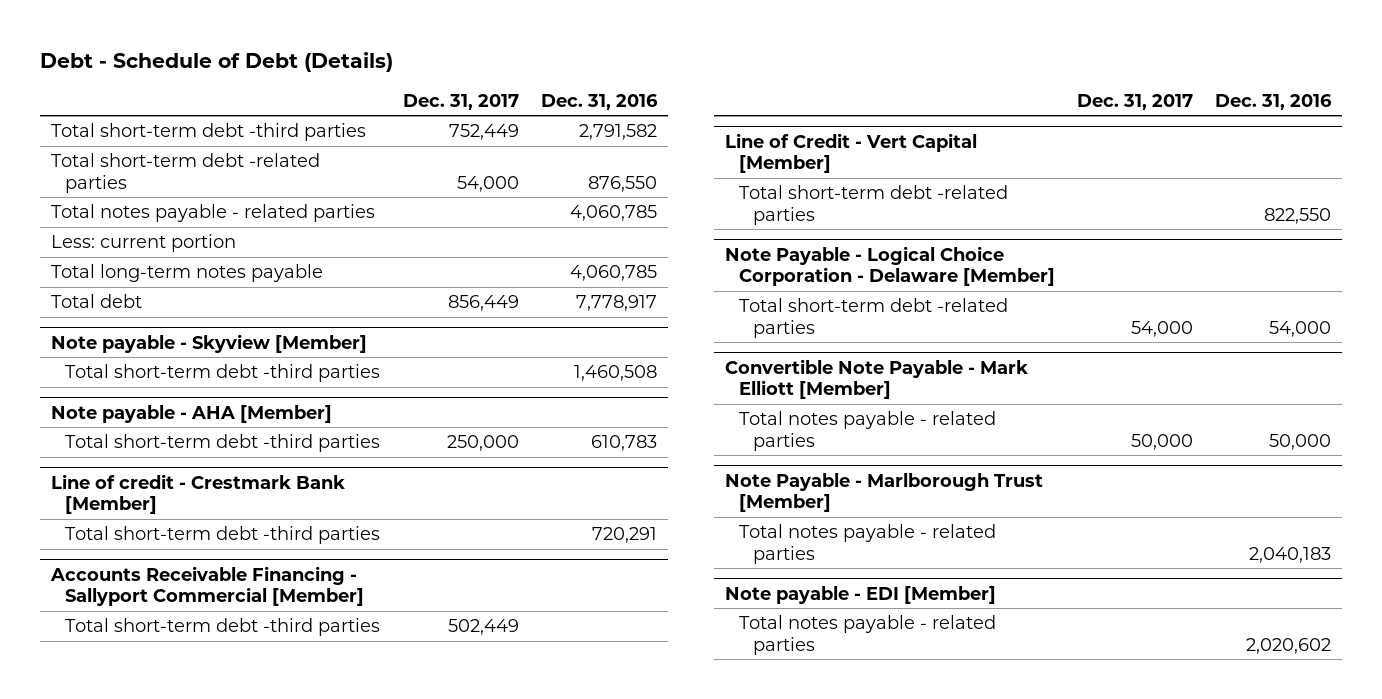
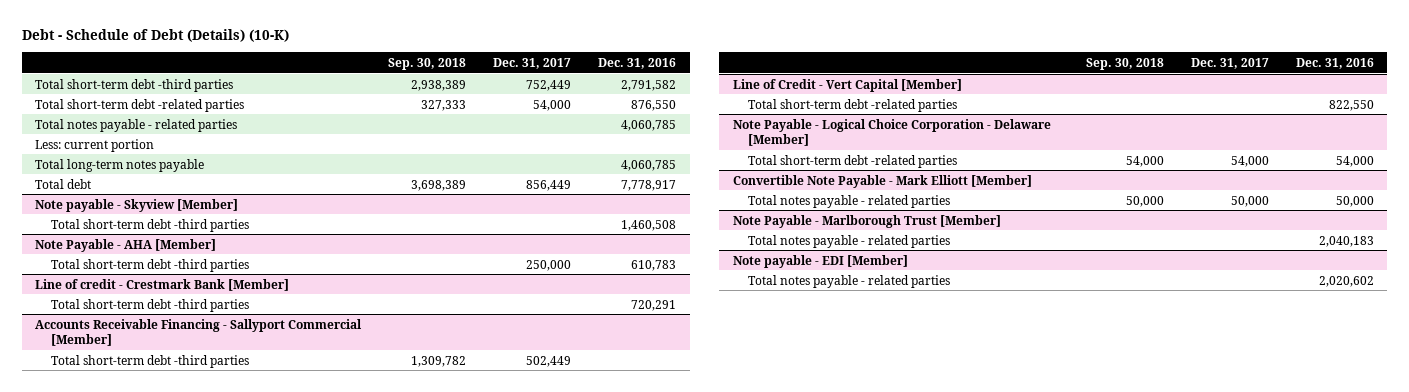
- Debt - Schedule of Debt (Details)
+ Debt - Schedule of Debt (Details) (10-K)
- | Dec. 31, 2017 | Dec. 31, 2016
+ | Sep. 30, 2018 | Dec. 31, 2017 | Dec. 31, 2016
- Note payable - AHA [Member]
+ Note Payable - AHA [Member]

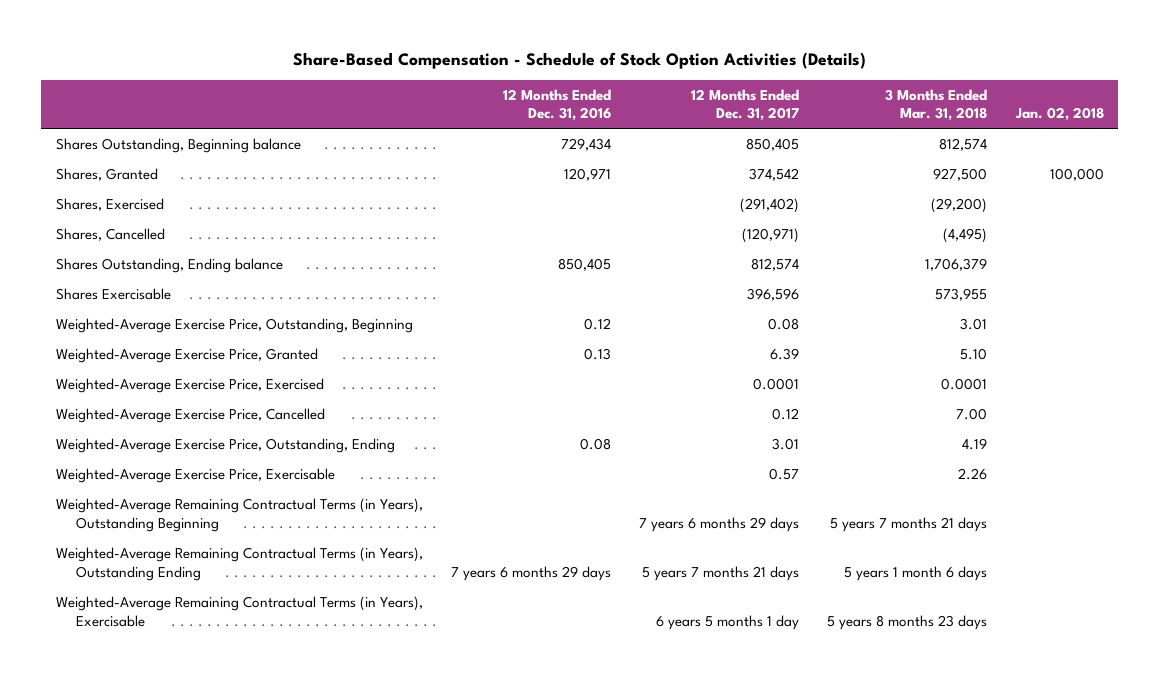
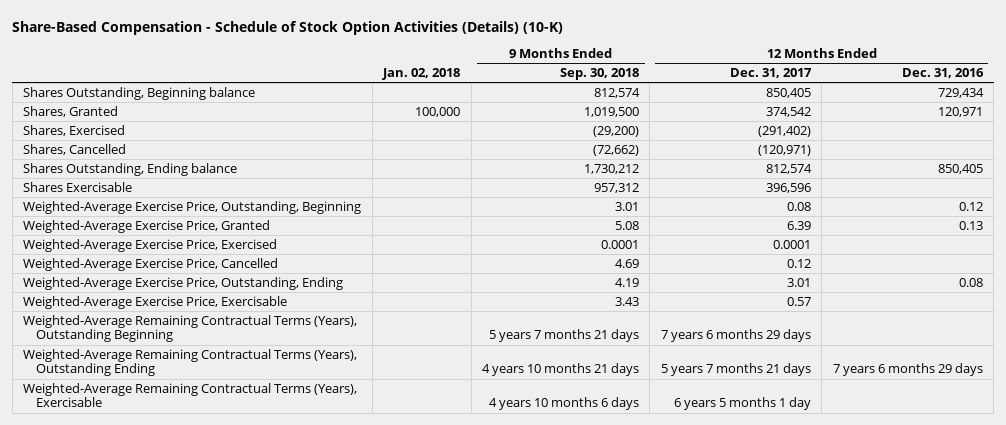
- Share-Based Compensation - Schedule of Stock Option Activities (Details)
+ Share-Based Compensation - Schedule of Stock Option Activities (Details) (10-K)
- | 12 Months Ended Dec. 31, 2016 | 12 Months Ended Dec. 31, 2017 | 3 Months Ended Mar. 31, 2018 | Jan. 02, 2018
+ | Jan. 02, 2018 | 9 Months Ended Sep. 30, 2018 | 12 Months Ended Dec. 31, 2017 | 12 Months Ended Dec. 31, 2016
- Weighted-Average Remaining Contractual Terms (in Years), Outstanding Beginning | | 7 years 6 months 29 days | 5 years 7 months 21 days |
- Weighted-Average Remaining Contractual Terms (in Years), Outstanding Ending | 7 years 6 months 29 days | 5 years 7 months 21 days | 5 years 1 month 6 days |
- Weighted-Average Remaining Contractual Terms (in Years), Exercisable | | 6 years 5 months 1 day | 5 years 8 months 23 days |
+ Weighted-Average Remaining Contractual Terms (Years), Outstanding Beginning | | 5 years 7 months 21 days | 7 years 6 months 29 days |
+ Weighted-Average Remaining Contractual Terms (Years), Outstanding Ending | | 4 years 10 months 21 days | 5 years 7 months 21 days | 7 years 6 months 29 days
+ Weighted-Average Remaining Contractual Terms (Years), Exercisable | | 4 years 10 months 6 days | 6 years 5 months 1 day |

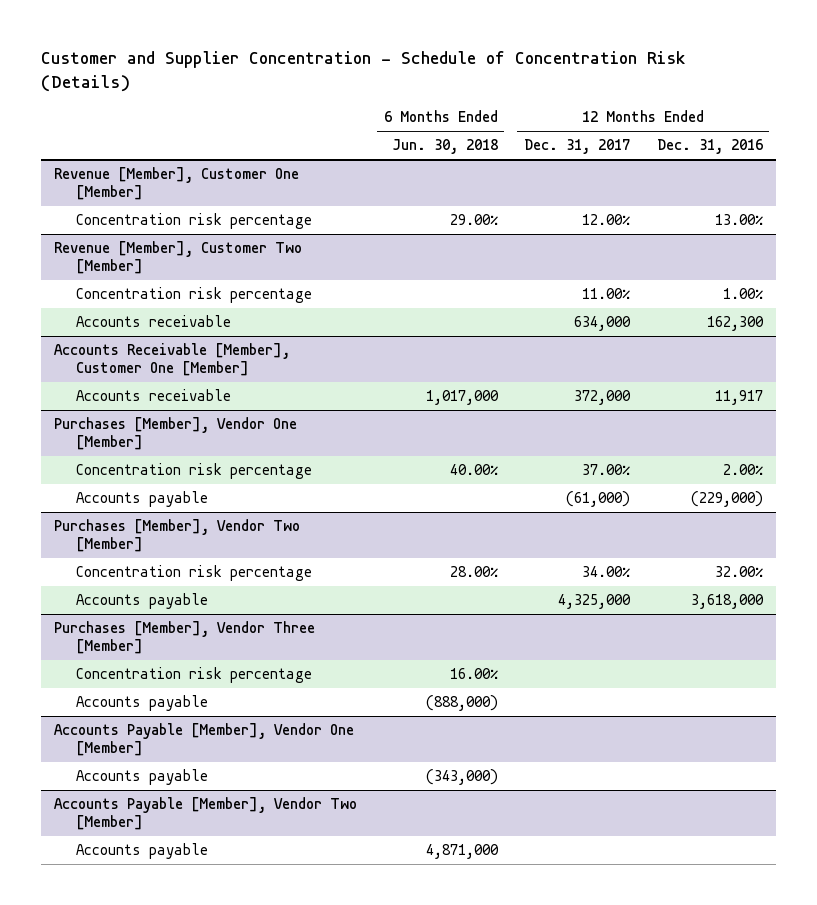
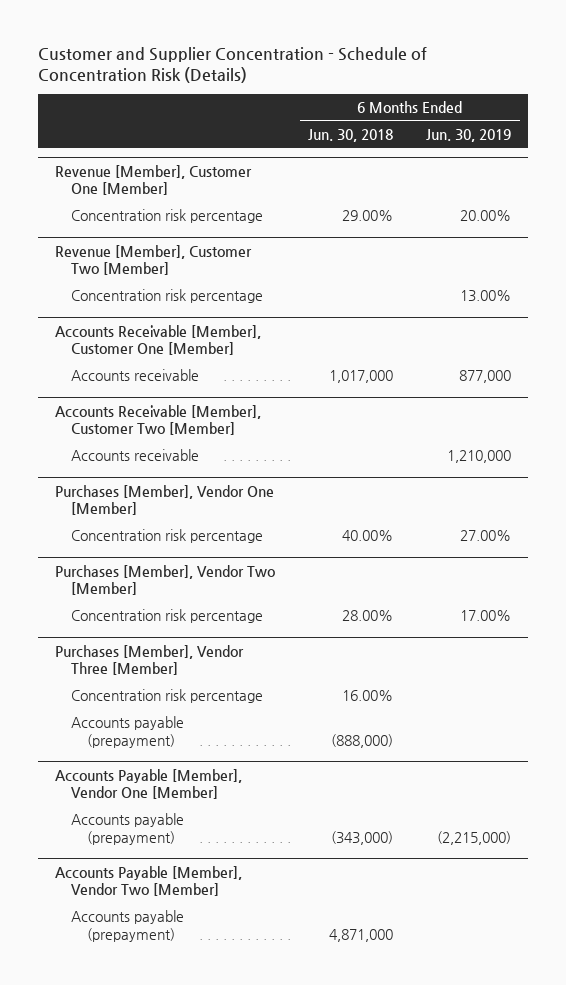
- | 6 Months Ended Jun. 30, 2018 | 12 Months Ended Dec. 31, 2017 | 12 Months Ended Dec. 31, 2016
+ | 6 Months Ended Jun. 30, 2018 | 6 Months Ended Jun. 30, 2019
@ Revenue [Member], Customer Two [Member]
- Accounts receivable | | 634,000 | 162,300
+ Accounts Receivable [Member], Customer Two [Member]
+ Accounts receivable | | 1,210,000
@ Purchases [Member], Vendor One [Member]
- Accounts payable | | (61,000) | (229,000)
@ Purchases [Member], Vendor Two [Member]
- Accounts payable | | 4,325,000 | 3,618,000
@ Purchases [Member], Vendor Three [Member]
- Accounts payable | (888,000) | |
+ Accounts payable (prepayment) | (888,000) |
@ Accounts Payable [Member], Vendor One [Member]
- Accounts payable | (343,000) | |
+ Accounts payable (prepayment) | (343,000) | (2,215,000)
@ Accounts Payable [Member], Vendor Two [Member]
- Accounts payable | 4,871,000 | |
+ Accounts payable (prepayment) | 4,871,000 |

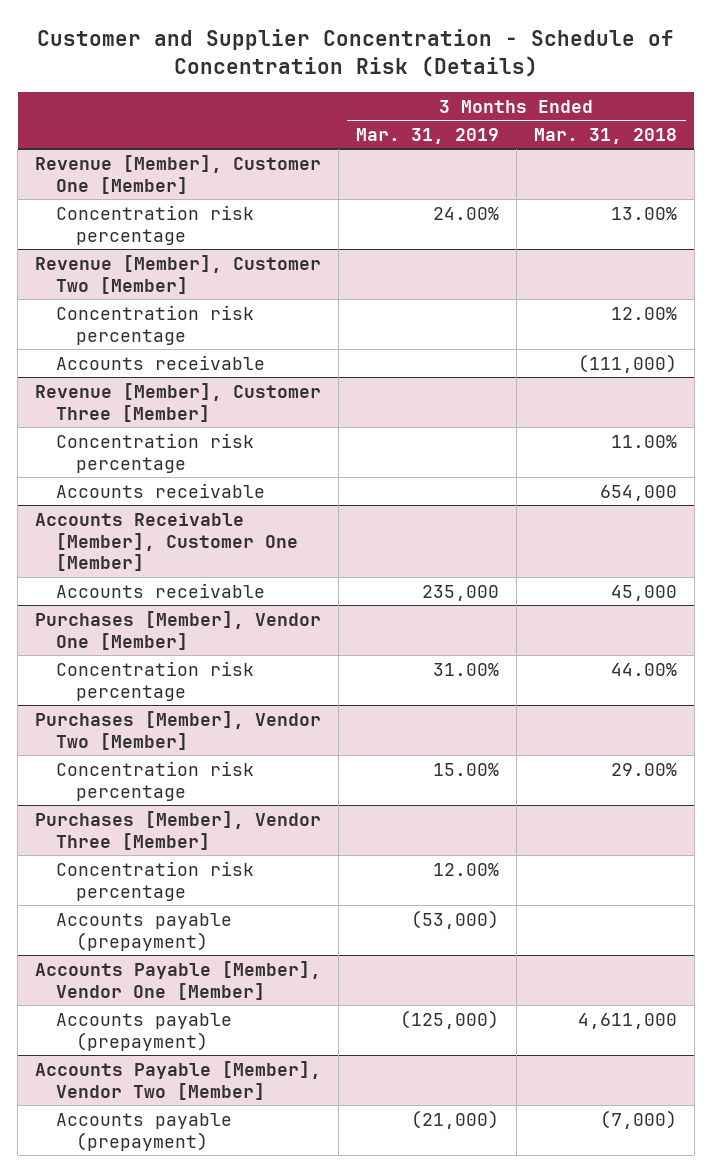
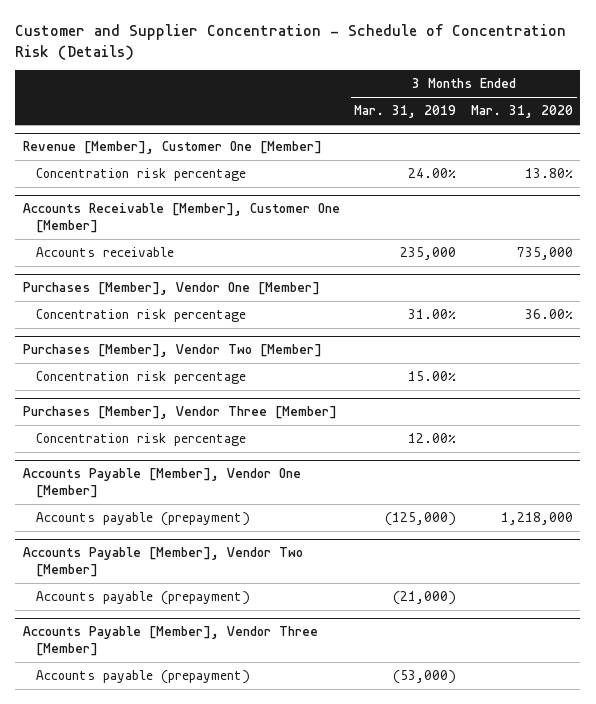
- | 3 Months Ended Mar. 31, 2019 | 3 Months Ended Mar. 31, 2018
+ | 3 Months Ended Mar. 31, 2019 | 3 Months Ended Mar. 31, 2020
- Revenue [Member], Customer Two [Member]
- Concentration risk percentage | | 12.00%
- Accounts receivable | | (111,000)
- Revenue [Member], Customer Three [Member]
- Concentration risk percentage | | 11.00%
- Accounts receivable | | 654,000
@ Purchases [Member], Vendor Three [Member]
- Accounts payable (prepayment) | (53,000) |
+ Accounts Payable [Member], Vendor Three [Member]
+ Accounts payable (prepayment) | (53,000) |

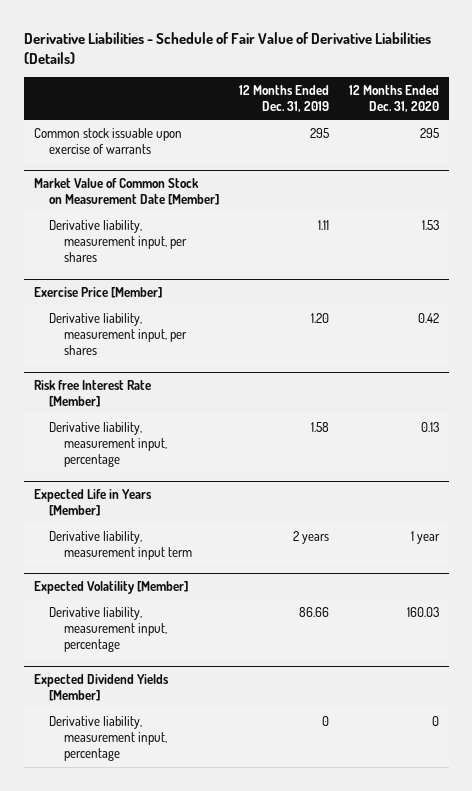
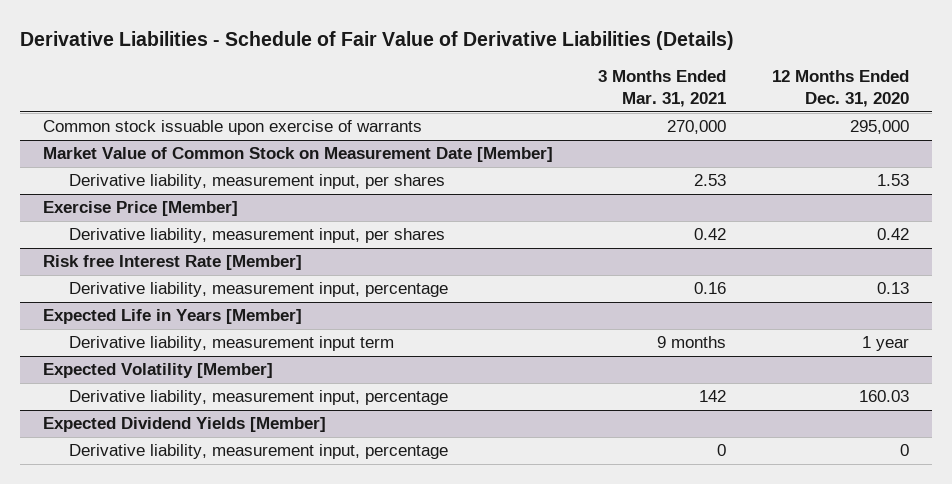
- | 12 Months Ended Dec. 31, 2019 | 12 Months Ended Dec. 31, 2020
+ | 3 Months Ended Mar. 31, 2021 | 12 Months Ended Dec. 31, 2020
- Common stock issuable upon exercise of warrants | 295 | 295
+ Common stock issuable upon exercise of warrants | 270,000 | 295,000

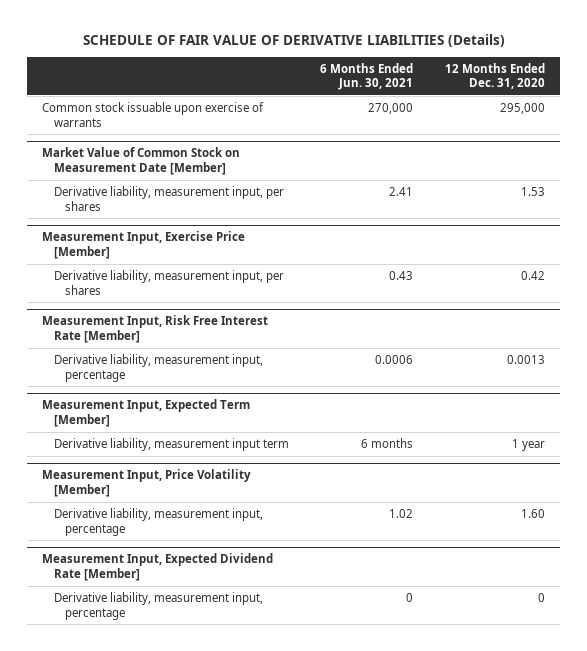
- Derivative Liabilities - Schedule of Fair Value of Derivative Liabilities (Details)
+ SCHEDULE OF FAIR VALUE OF DERIVATIVE LIABILITIES (Details)
- | 3 Months Ended Mar. 31, 2021 | 12 Months Ended Dec. 31, 2020
+ | 6 Months Ended Jun. 30, 2021 | 12 Months Ended Dec. 31, 2020
- Exercise Price [Member]
+ Measurement Input, Exercise Price [Member]
- Risk free Interest Rate [Member]
- Derivative liability, measurement input, percentage | 0.16 | 0.13
- Expected Life in Years [Member]
+ Measurement Input, Risk Free Interest Rate [Member]
+ Derivative liability, measurement input, percentage | 0.0006 | 0.0013
+ Measurement Input, Expected Term [Member]
- Expected Volatility [Member]
- Derivative liability, measurement input, percentage | 142 | 160.03
- Expected Dividend Yields [Member]
+ Measurement Input, Price Volatility [Member]
+ Derivative liability, measurement input, percentage | 1.02 | 1.60
+ Measurement Input, Expected Dividend Rate [Member]

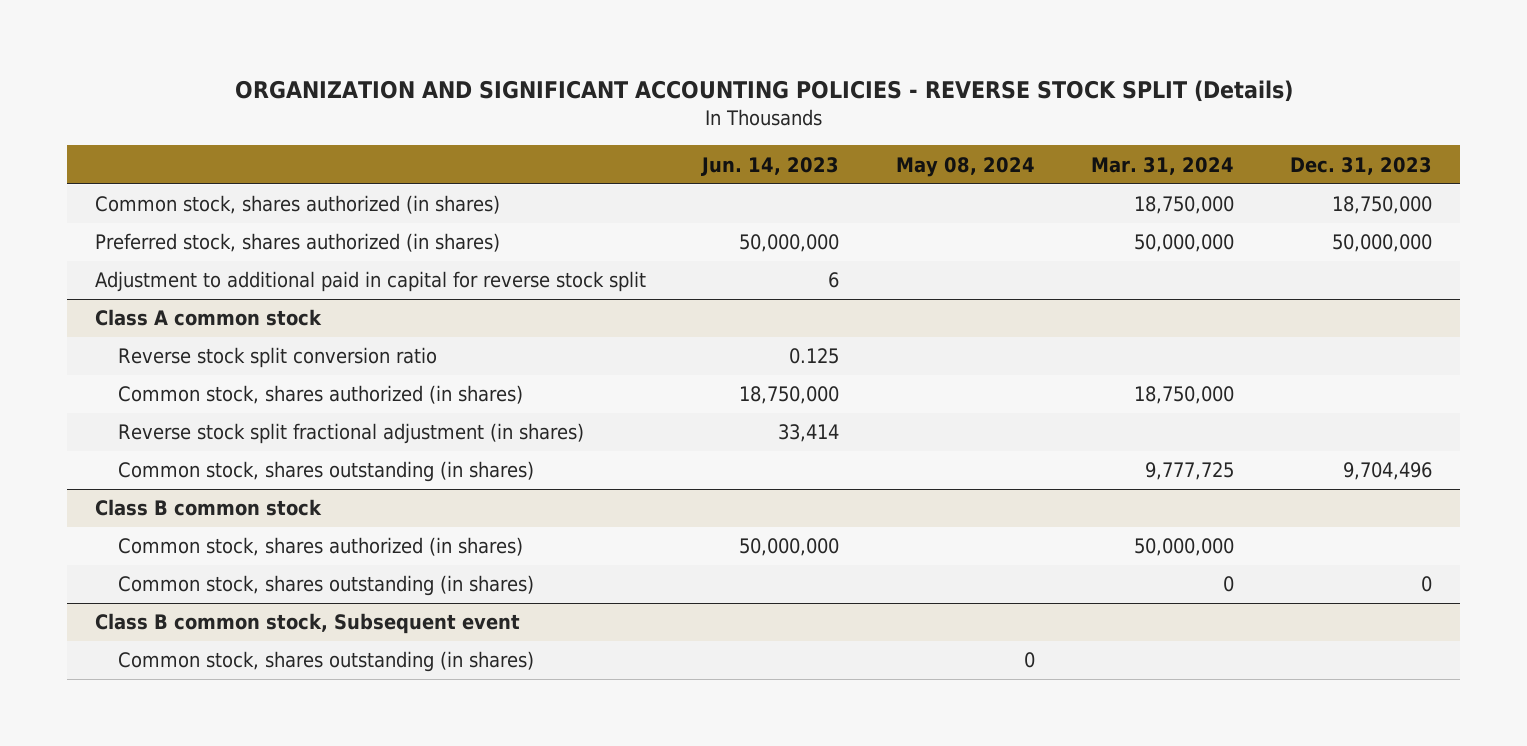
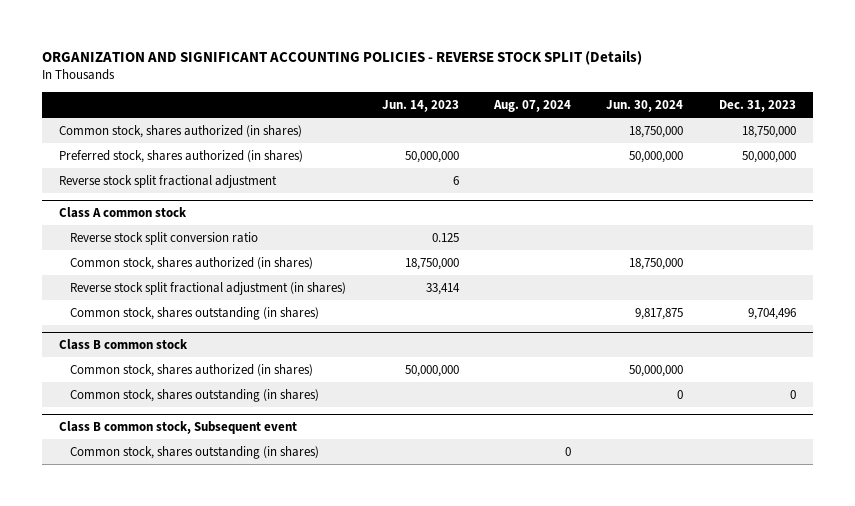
- | Jun. 14, 2023 | May 08, 2024 | Mar. 31, 2024 | Dec. 31, 2023
+ | Jun. 14, 2023 | Aug. 07, 2024 | Jun. 30, 2024 | Dec. 31, 2023
- Adjustment to additional paid in capital for reverse stock split | 6 | | |
+ Reverse stock split fractional adjustment | 6 | | |

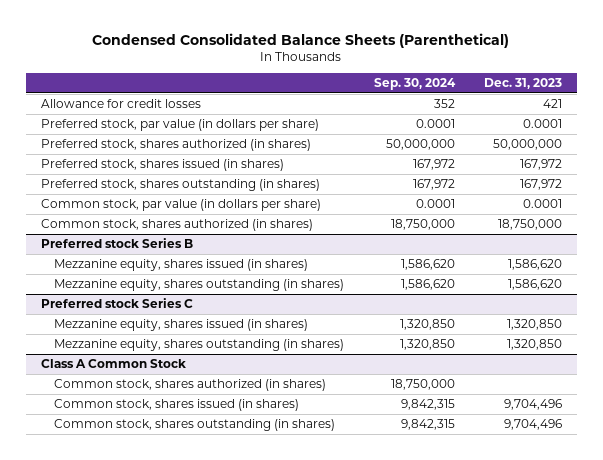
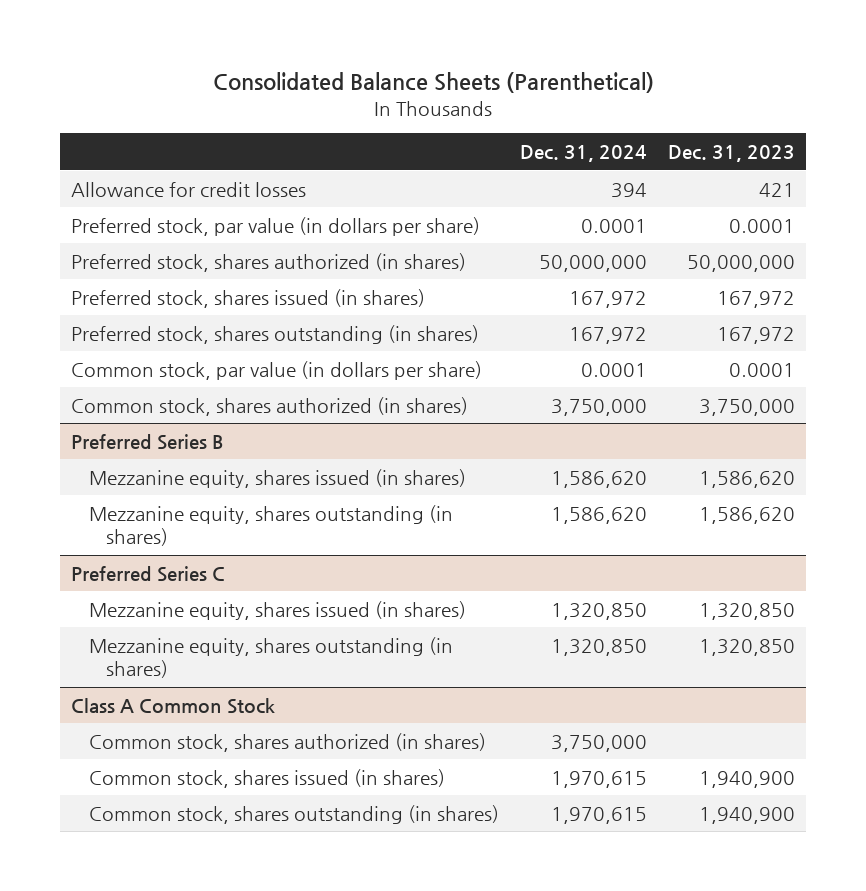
- Condensed Consolidated Balance Sheets (Parenthetical)
+ Consolidated Balance Sheets (Parenthetical)
- | Sep. 30, 2024 | Dec. 31, 2023
+ | Dec. 31, 2024 | Dec. 31, 2023
- Common stock, shares authorized (in shares) | 18,750,000 | 18,750,000
- Preferred stock Series B
+ Common stock, shares authorized (in shares) | 3,750,000 | 3,750,000
+ Preferred Series B
- Preferred stock Series C
+ Preferred Series C
@ Class A Common Stock
- Common stock, shares issued (in shares) | 9,842,315 | 9,704,496
- Common stock, shares outstanding (in shares) | 9,842,315 | 9,704,496
+ Common stock, shares issued (in shares) | 1,970,615 | 1,940,900
+ Common stock, shares outstanding (in shares) | 1,970,615 | 1,940,900

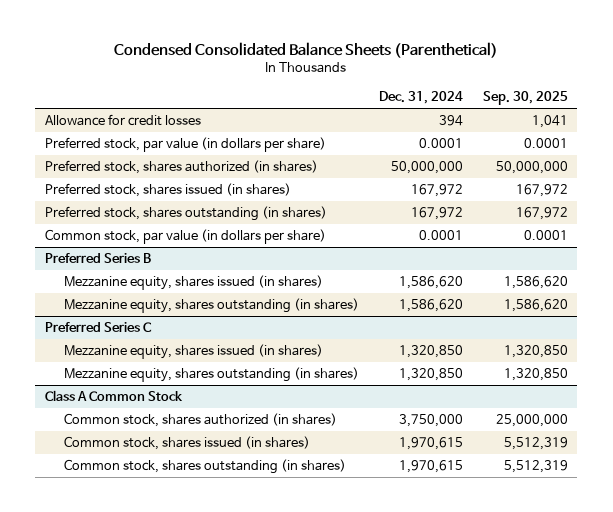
- Consolidated Balance Sheets (Parenthetical)
+ Condensed Consolidated Balance Sheets (Parenthetical)
- | Dec. 31, 2024 | Dec. 31, 2023
+ | Dec. 31, 2024 | Sep. 30, 2025
- Common stock, shares authorized (in shares) | 3,750,000 | 3,750,000

